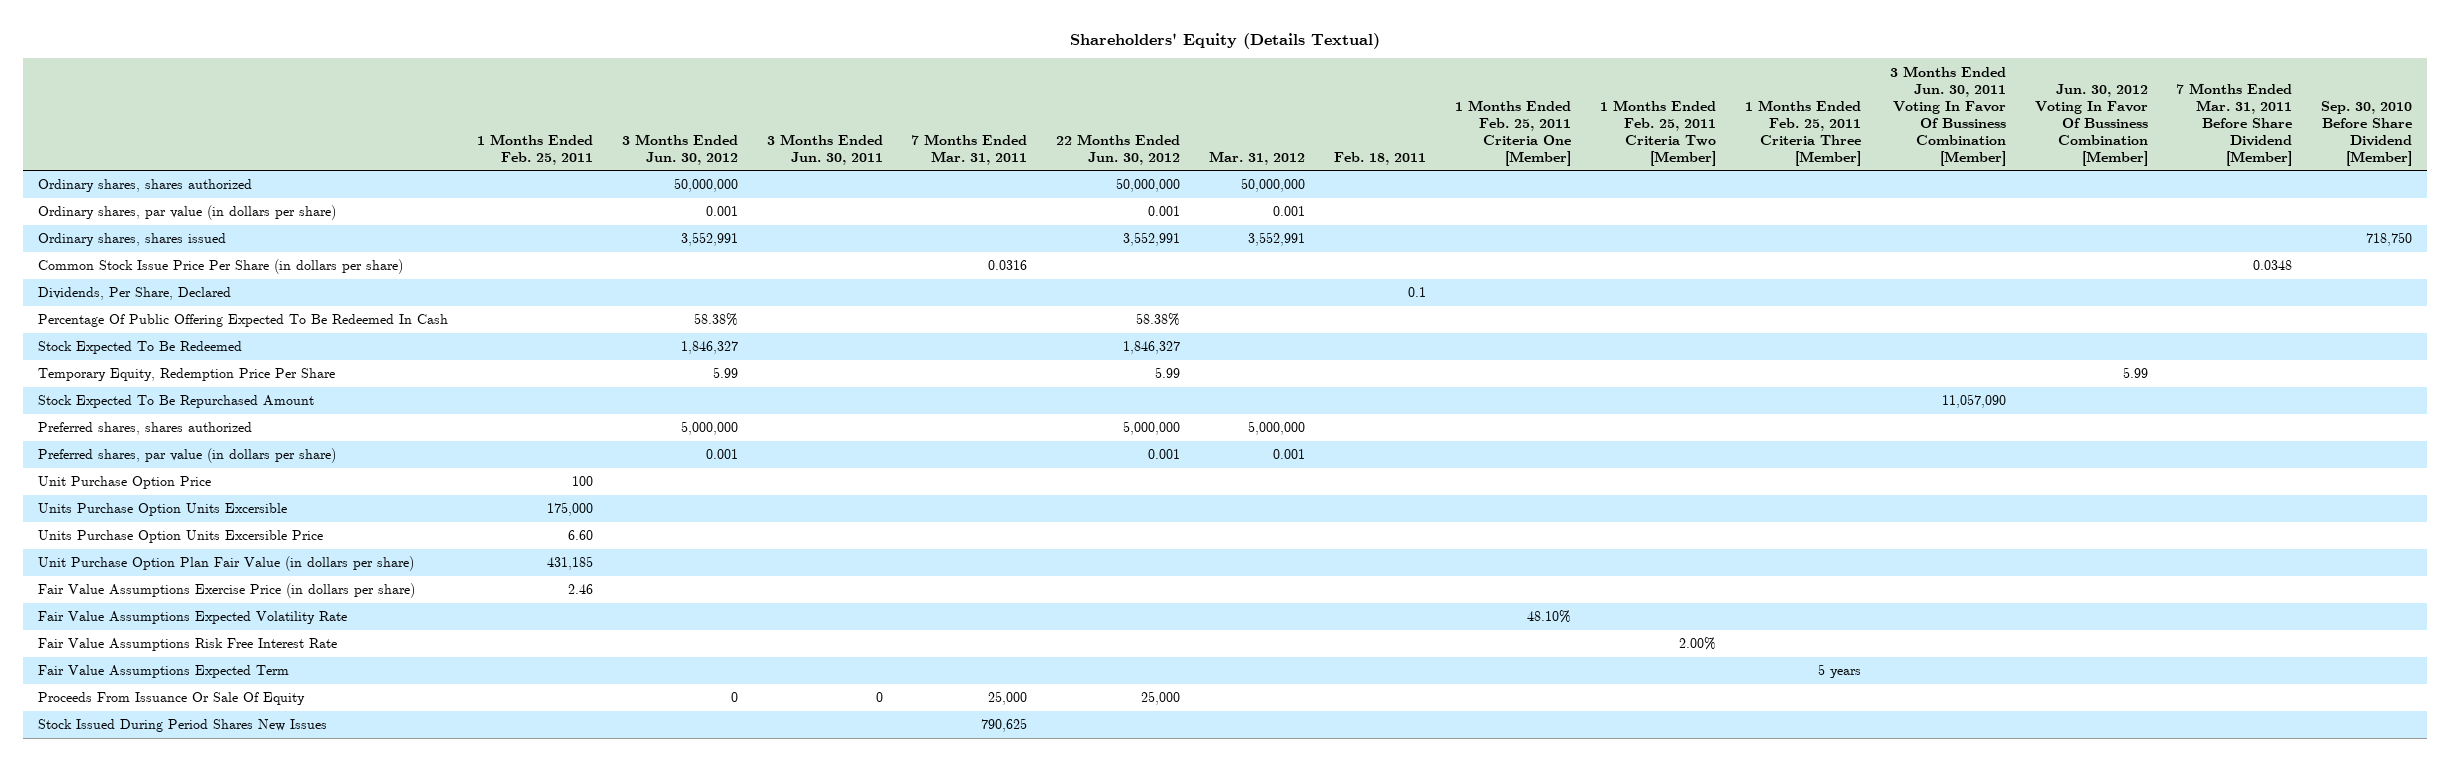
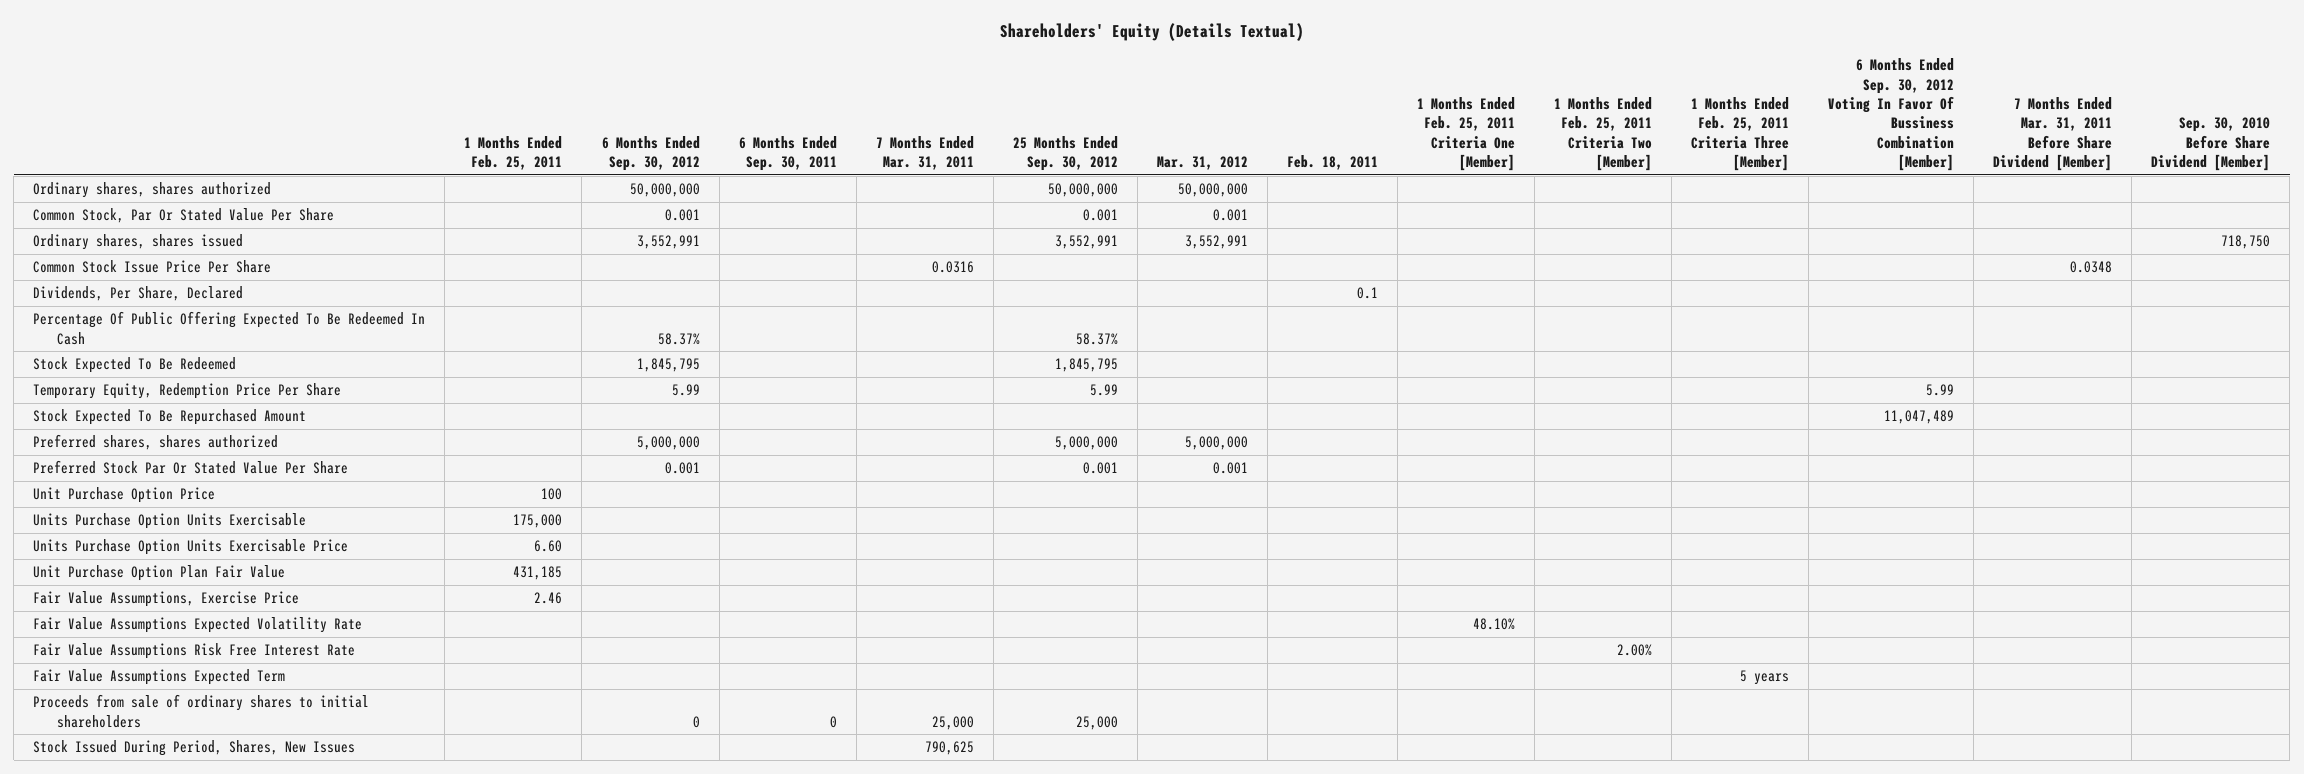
- | 1 Months Ended Feb. 25, 2011 | 3 Months Ended Jun. 30, 2012 | 3 Months Ended Jun. 30, 2011 | 7 Months Ended Mar. 31, 2011 | 22 Months Ended Jun. 30, 2012 | Mar. 31, 2012 | Feb. 18, 2011 | 1 Months Ended Feb. 25, 2011 Criteria One [Member] | 1 Months Ended Feb. 25, 2011 Criteria Two [Member] | 1 Months Ended Feb. 25, 2011 Criteria Three [Member] | 3 Months Ended Jun. 30, 2011 Voting In Favor Of Bussiness Combination [Member] | Jun. 30, 2012 Voting In Favor Of Bussiness Combination [Member] | 7 Months Ended Mar. 31, 2011 Before Share Dividend [Member] | Sep. 30, 2010 Before Share Dividend [Member]
+ | 1 Months Ended Feb. 25, 2011 | 6 Months Ended Sep. 30, 2012 | 6 Months Ended Sep. 30, 2011 | 7 Months Ended Mar. 31, 2011 | 25 Months Ended Sep. 30, 2012 | Mar. 31, 2012 | Feb. 18, 2011 | 1 Months Ended Feb. 25, 2011 Criteria One [Member] | 1 Months Ended Feb. 25, 2011 Criteria Two [Member] | 1 Months Ended Feb. 25, 2011 Criteria Three [Member] | 6 Months Ended Sep. 30, 2012 Voting In Favor Of Bussiness Combination [Member] | 7 Months Ended Mar. 31, 2011 Before Share Dividend [Member] | Sep. 30, 2010 Before Share Dividend [Member]
- Ordinary shares, par value (in dollars per share) | | 0.001 | | | 0.001 | 0.001 | | | | | | | |
+ Common Stock, Par Or Stated Value Per Share | | 0.001 | | | 0.001 | 0.001 | | | | | | |
- Common Stock Issue Price Per Share (in dollars per share) | | | | 0.0316 | | | | | | | | | 0.0348 |
+ Common Stock Issue Price Per Share | | | | 0.0316 | | | | | | | | 0.0348 |
- Preferred shares, par value (in dollars per share) | | 0.001 | | | 0.001 | 0.001 | | | | | | | |
+ Preferred Stock Par Or Stated Value Per Share | | 0.001 | | | 0.001 | 0.001 | | | | | | |
- Units Purchase Option Units Excersible | 175,000 | | | | | | | | | | | | |
- Units Purchase Option Units Excersible Price | 6.60 | | | | | | | | | | | | |
- Unit Purchase Option Plan Fair Value (in dollars per share) | 431,185 | | | | | | | | | | | | |
- Fair Value Assumptions Exercise Price (in dollars per share) | 2.46 | | | | | | | | | | | | |
+ Units Purchase Option Units Exercisable | 175,000 | | | | | | | | | | | |
+ Units Purchase Option Units Exercisable Price | 6.60 | | | | | | | | | | | |
+ Unit Purchase Option Plan Fair Value | 431,185 | | | | | | | | | | | |
+ Fair Value Assumptions, Exercise Price | 2.46 | | | | | | | | | | | |
- Proceeds From Issuance Or Sale Of Equity | | 0 | 0 | 25,000 | 25,000 | | | | | | | | |
- Stock Issued During Period Shares New Issues | | | | 790,625 | | | | | | | | | |
+ Proceeds from sale of ordinary shares to initial shareholders | | 0 | 0 | 25,000 | 25,000 | | | | | | | |
+ Stock Issued During Period, Shares, New Issues | | | | 790,625 | | | | | | | | |

